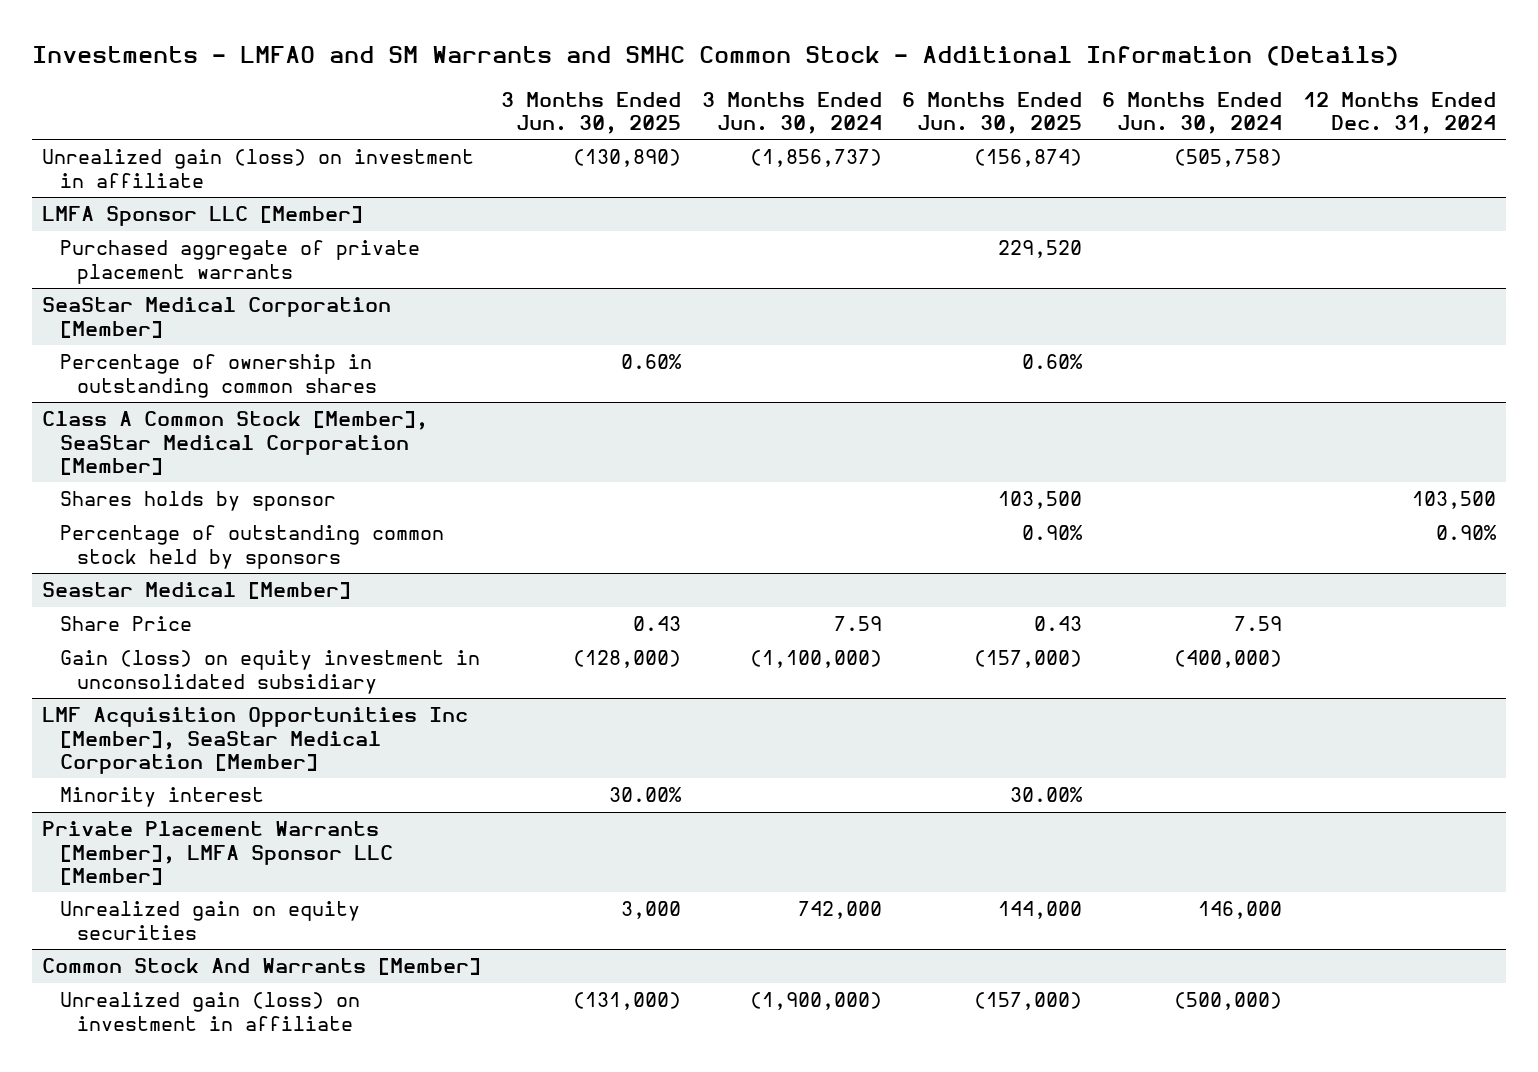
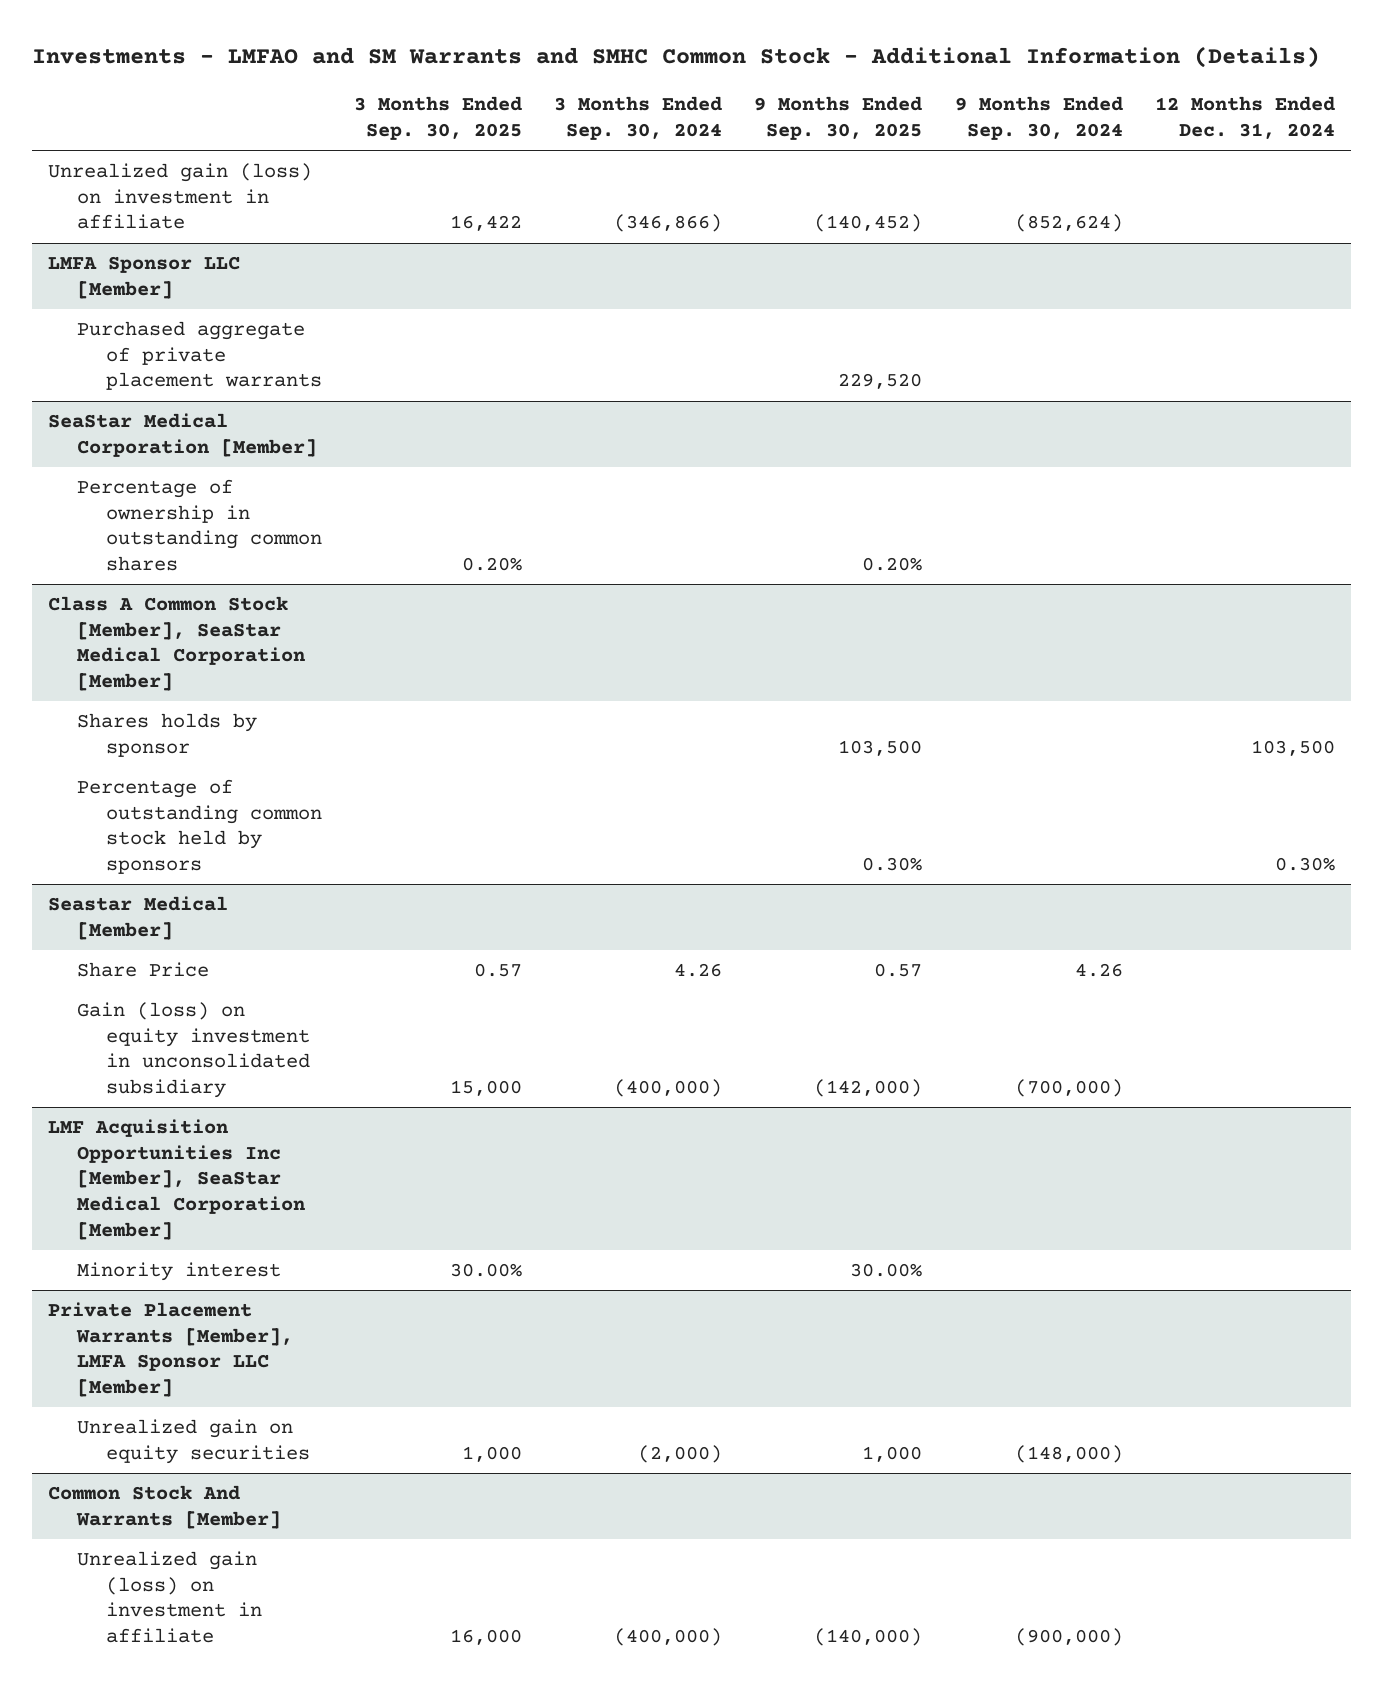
- | 3 Months Ended Jun. 30, 2025 | 3 Months Ended Jun. 30, 2024 | 6 Months Ended Jun. 30, 2025 | 6 Months Ended Jun. 30, 2024 | 12 Months Ended Dec. 31, 2024
+ | 3 Months Ended Sep. 30, 2025 | 3 Months Ended Sep. 30, 2024 | 9 Months Ended Sep. 30, 2025 | 9 Months Ended Sep. 30, 2024 | 12 Months Ended Dec. 31, 2024
@ Class A Common Stock [Member], SeaStar Medical Corporation [Member]
- Percentage of outstanding common stock held by sponsors | | | 0.90% | | 0.90%
+ Percentage of outstanding common stock held by sponsors | | | 0.30% | | 0.30%

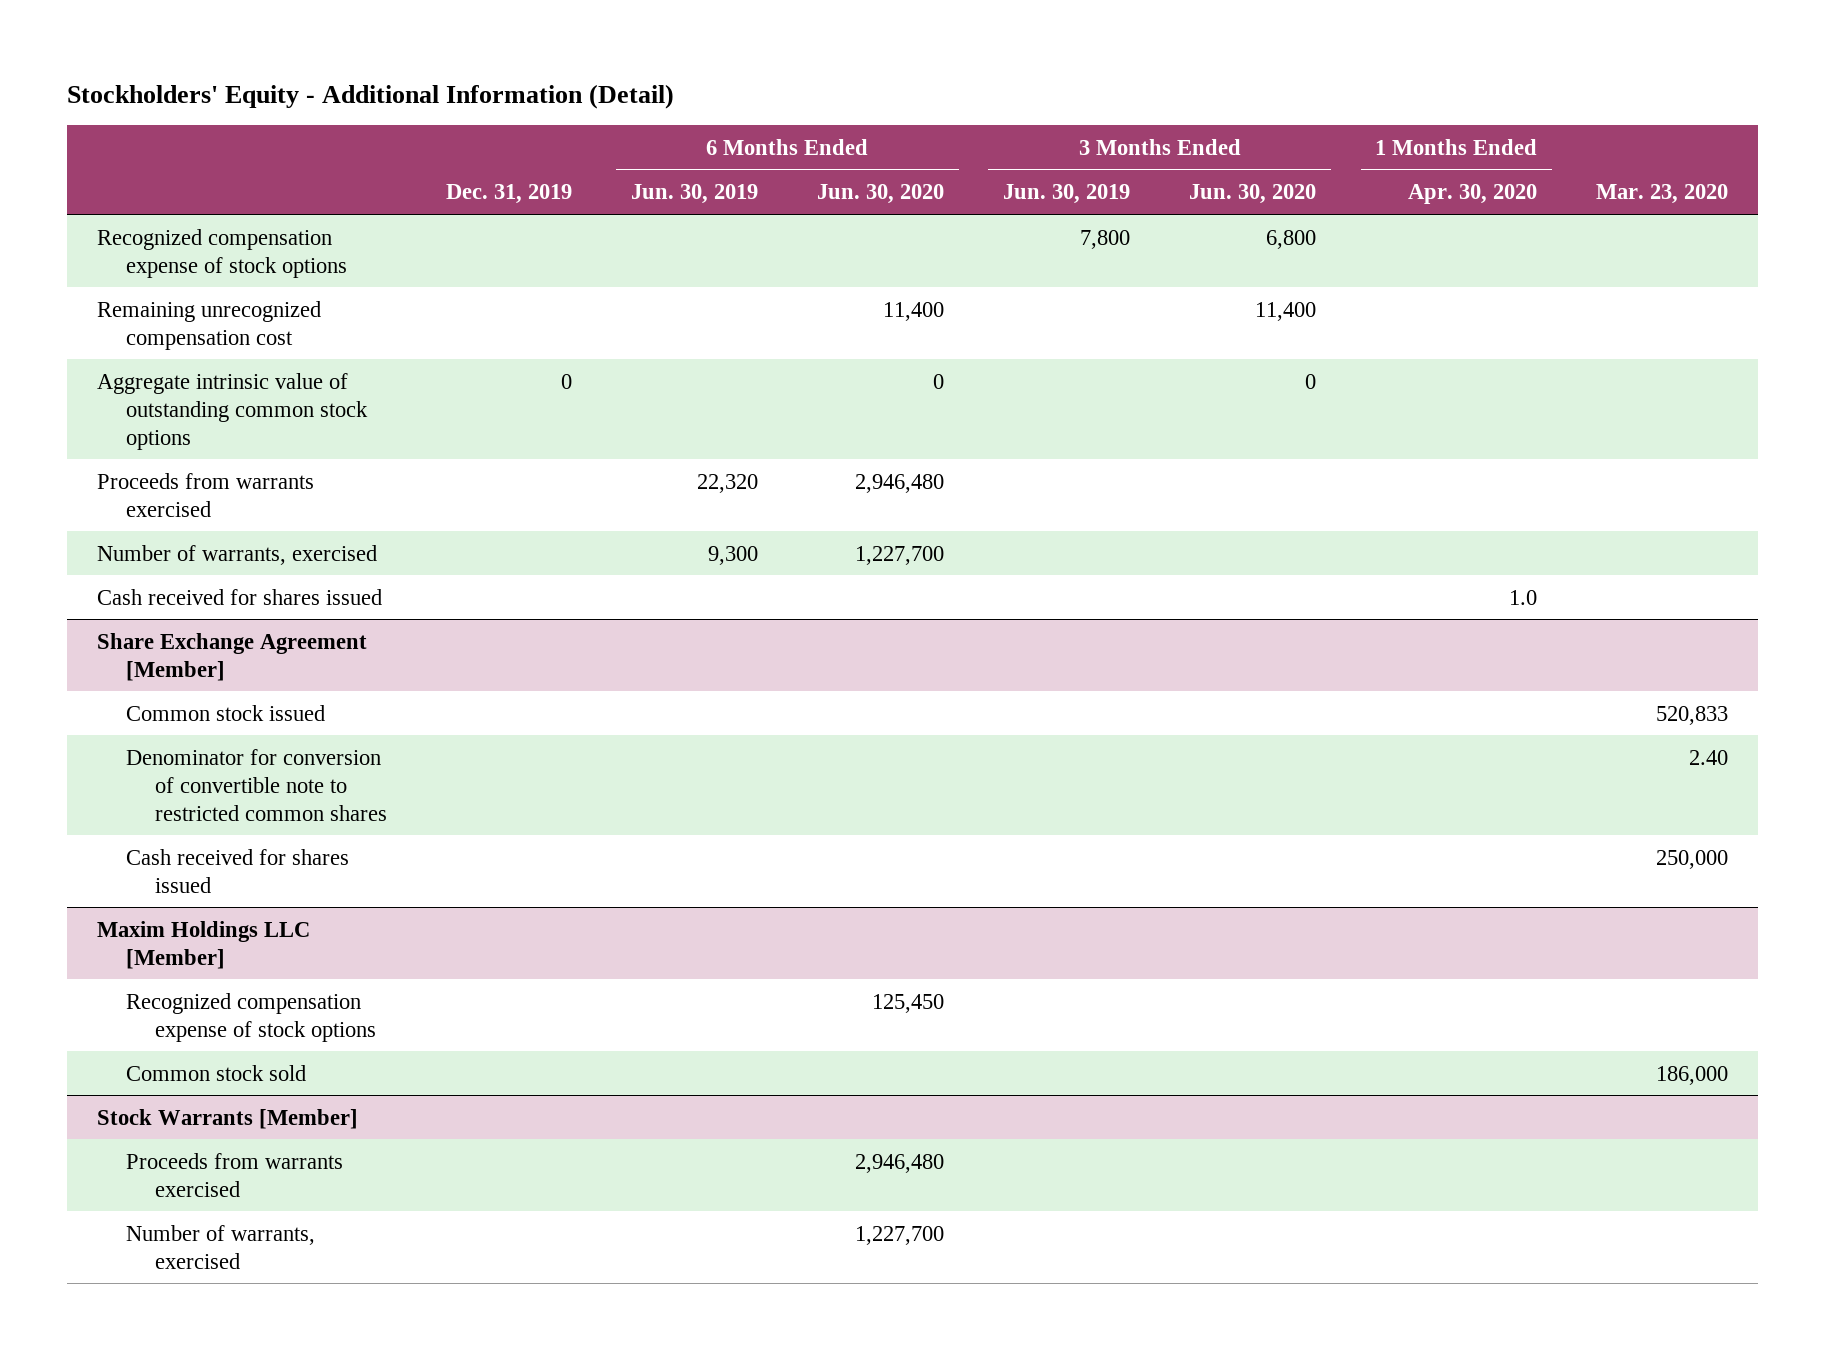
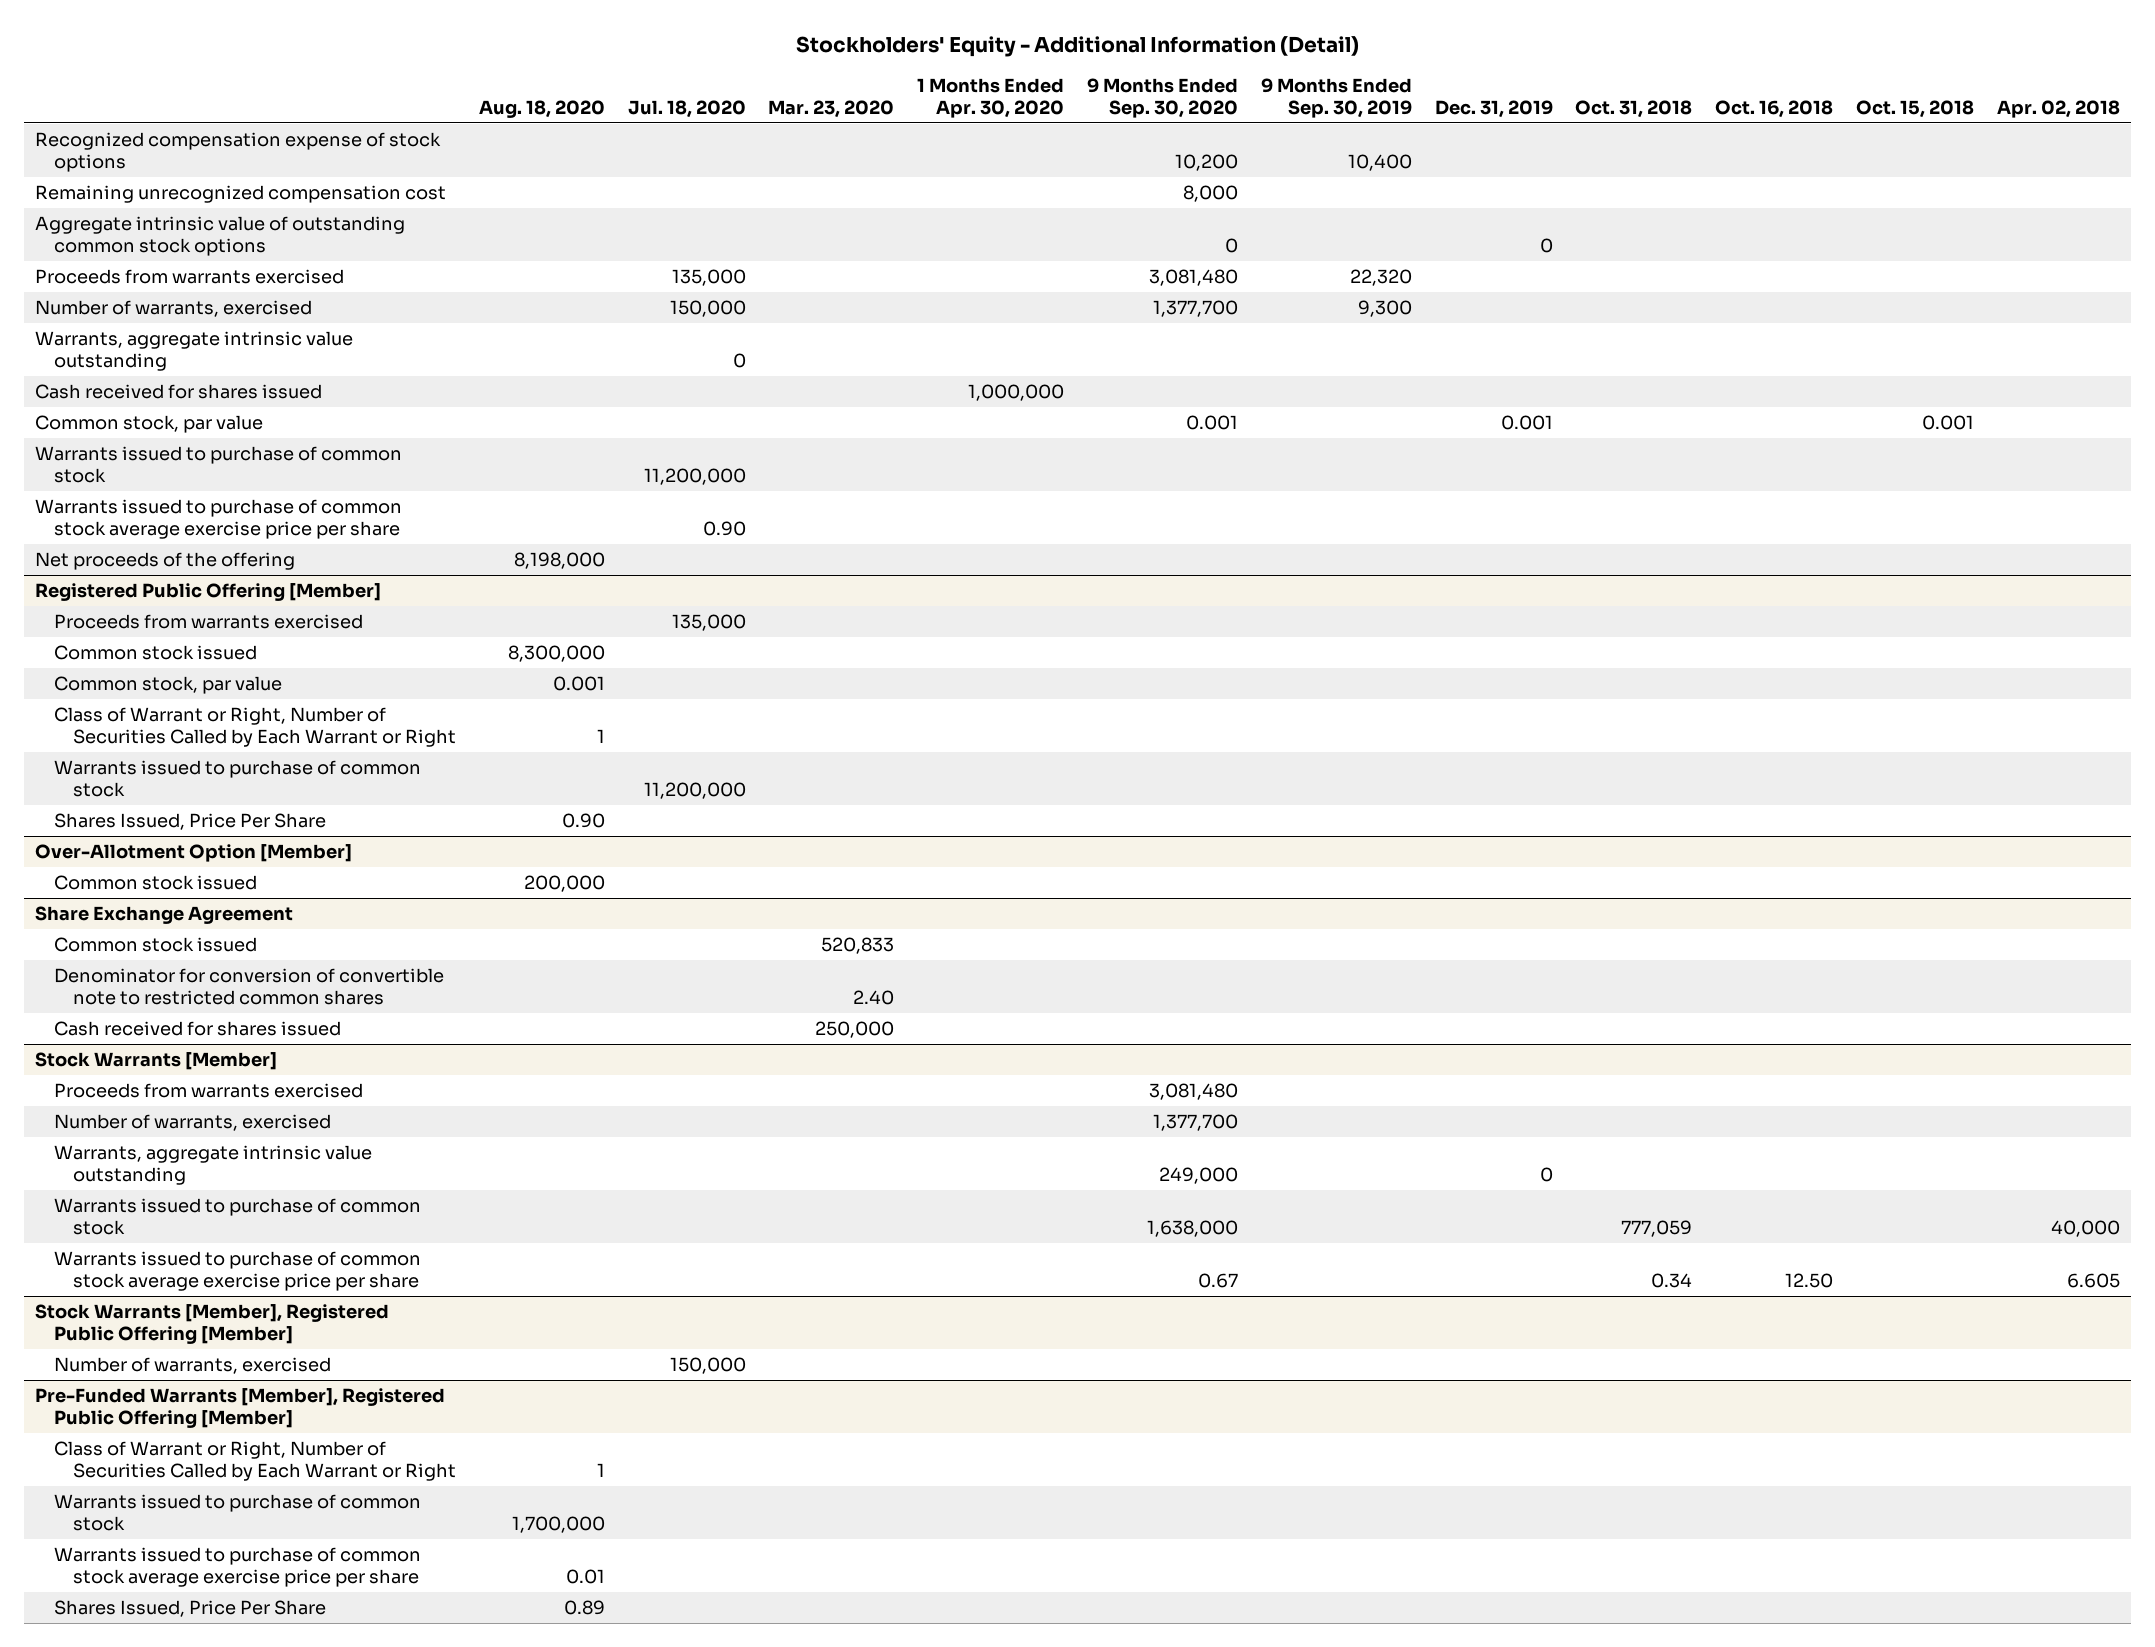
- | Dec. 31, 2019 | 6 Months Ended Jun. 30, 2019 | 6 Months Ended Jun. 30, 2020 | 3 Months Ended Jun. 30, 2019 | 3 Months Ended Jun. 30, 2020 | 1 Months Ended Apr. 30, 2020 | Mar. 23, 2020
+ | Aug. 18, 2020 | Jul. 18, 2020 | Mar. 23, 2020 | 1 Months Ended Apr. 30, 2020 | 9 Months Ended Sep. 30, 2020 | 9 Months Ended Sep. 30, 2019 | Dec. 31, 2019 | Oct. 31, 2018 | Oct. 16, 2018 | Oct. 15, 2018 | Apr. 02, 2018
- Cash received for shares issued | | | | | | 1.0 |
- Share Exchange Agreement [Member]
+ Warrants, aggregate intrinsic value outstanding | | 0 | | | | | | | | |
+ Cash received for shares issued | | | | 1,000,000 | | | | | | |
+ Common stock, par value | | | | | 0.001 | | 0.001 | | | 0.001 |
+ Warrants issued to purchase of common stock | | 11,200,000 | | | | | | | | |
+ Warrants issued to purchase of common stock average exercise price per share | | 0.90 | | | | | | | | |
+ Net proceeds of the offering | 8,198,000 | | | | | | | | | |
+ Registered Public Offering [Member]
+ Proceeds from warrants exercised | | 135,000 | | | | | | | | |
+ Common stock issued | 8,300,000 | | | | | | | | | |
+ Common stock, par value | 0.001 | | | | | | | | | |
+ Class of Warrant or Right, Number of Securities Called by Each Warrant or Right | 1 | | | | | | | | | |
+ Warrants issued to purchase of common stock | | 11,200,000 | | | | | | | | |
+ Shares Issued, Price Per Share | 0.90 | | | | | | | | | |
+ Over-Allotment Option [Member]
+ Common stock issued | 200,000 | | | | | | | | | |
+ Share Exchange Agreement
- Maxim Holdings LLC [Member]
- Recognized compensation expense of stock options | | | 125,450 | | | |
- Common stock sold | | | | | | | 186,000
@ Stock Warrants [Member]
+ Warrants, aggregate intrinsic value outstanding | | | | | 249,000 | | 0 | | | |
+ Warrants issued to purchase of common stock | | | | | 1,638,000 | | | 777,059 | | | 40,000
+ Warrants issued to purchase of common stock average exercise price per share | | | | | 0.67 | | | 0.34 | 12.50 | | 6.605
+ Stock Warrants [Member], Registered Public Offering [Member]
+ Number of warrants, exercised | | 150,000 | | | | | | | | |
+ Pre-Funded Warrants [Member], Registered Public Offering [Member]
+ Class of Warrant or Right, Number of Securities Called by Each Warrant or Right | 1 | | | | | | | | | |
+ Warrants issued to purchase of common stock | 1,700,000 | | | | | | | | | |
+ Warrants issued to purchase of common stock average exercise price per share | 0.01 | | | | | | | | | |
+ Shares Issued, Price Per Share | 0.89 | | | | | | | | | |

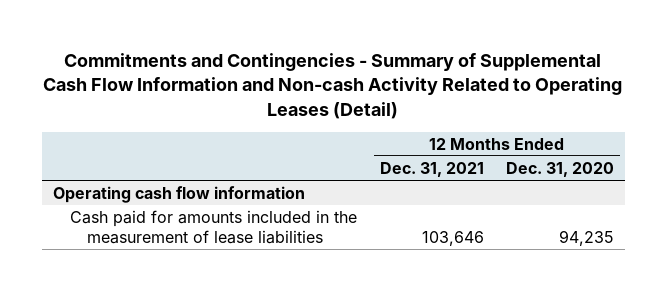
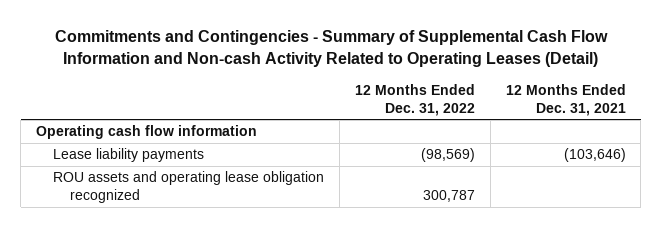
- | 12 Months Ended Dec. 31, 2021 | 12 Months Ended Dec. 31, 2020
+ | 12 Months Ended Dec. 31, 2022 | 12 Months Ended Dec. 31, 2021
- Cash paid for amounts included in the measurement of lease liabilities | 103,646 | 94,235
+ Lease liability payments | (98,569) | (103,646)
+ ROU assets and operating lease obligation recognized | 300,787 |

